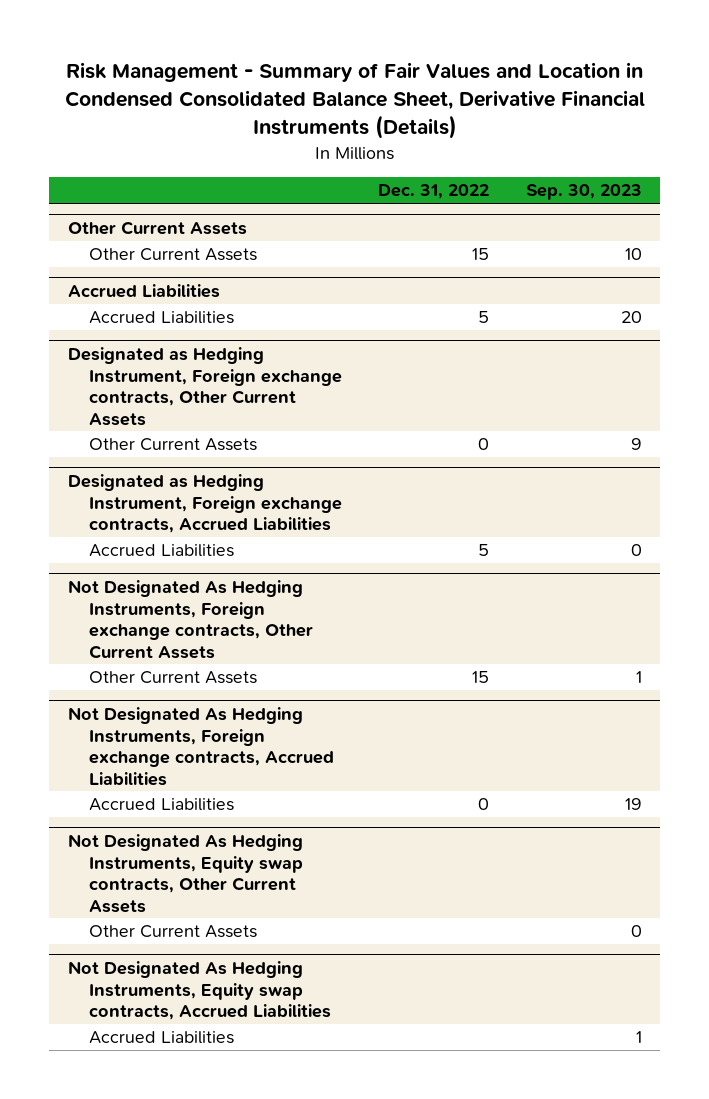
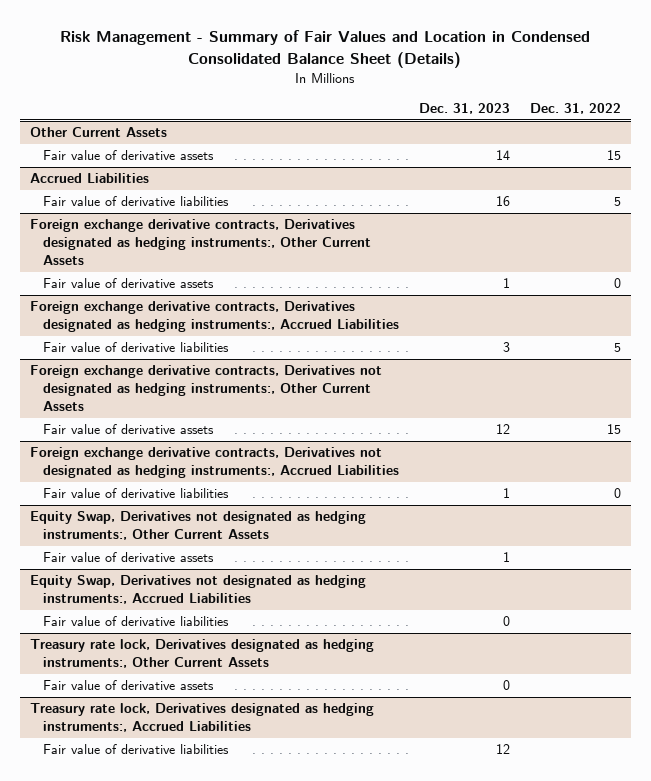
- Risk Management - Summary of Fair Values and Location in Condensed Consolidated Balance Sheet, Derivative Financial Instruments (Details)
+ Risk Management - Summary of Fair Values and Location in Condensed Consolidated Balance Sheet (Details)
- | Dec. 31, 2022 | Sep. 30, 2023
+ | Dec. 31, 2023 | Dec. 31, 2022
@ Other Current Assets
- Other Current Assets | 15 | 10
+ Fair value of derivative assets | 14 | 15
@ Accrued Liabilities
- Accrued Liabilities | 5 | 20
- Designated as Hedging Instrument, Foreign exchange contracts, Other Current Assets
- Other Current Assets | 0 | 9
- Designated as Hedging Instrument, Foreign exchange contracts, Accrued Liabilities
- Accrued Liabilities | 5 | 0
- Not Designated As Hedging Instruments, Foreign exchange contracts, Other Current Assets
- Other Current Assets | 15 | 1
- Not Designated As Hedging Instruments, Foreign exchange contracts, Accrued Liabilities
- Accrued Liabilities | 0 | 19
- Not Designated As Hedging Instruments, Equity swap contracts, Other Current Assets
- Other Current Assets | | 0
- Not Designated As Hedging Instruments, Equity swap contracts, Accrued Liabilities
- Accrued Liabilities | | 1
@ Accrued Liabilities
+ Fair value of derivative liabilities | 16 | 5
+ Foreign exchange derivative contracts, Derivatives designated as hedging instruments:, Other Current Assets
+ Fair value of derivative assets | 1 | 0
+ Foreign exchange derivative contracts, Derivatives designated as hedging instruments:, Accrued Liabilities
+ Fair value of derivative liabilities | 3 | 5
+ Foreign exchange derivative contracts, Derivatives not designated as hedging instruments:, Other Current Assets
+ Fair value of derivative assets | 12 | 15
+ Foreign exchange derivative contracts, Derivatives not designated as hedging instruments:, Accrued Liabilities
+ Fair value of derivative liabilities | 1 | 0
+ Equity Swap, Derivatives not designated as hedging instruments:, Other Current Assets
+ Fair value of derivative assets | 1 |
+ Equity Swap, Derivatives not designated as hedging instruments:, Accrued Liabilities
+ Fair value of derivative liabilities | 0 |
+ Treasury rate lock, Derivatives designated as hedging instruments:, Other Current Assets
+ Fair value of derivative assets | 0 |
+ Treasury rate lock, Derivatives designated as hedging instruments:, Accrued Liabilities
+ Fair value of derivative liabilities | 12 |

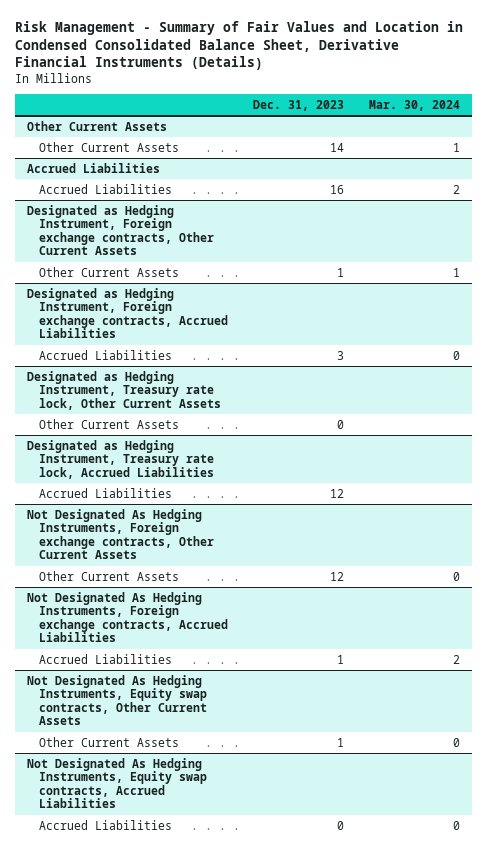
- Risk Management - Summary of Fair Values and Location in Condensed Consolidated Balance Sheet (Details)
+ Risk Management - Summary of Fair Values and Location in Condensed Consolidated Balance Sheet, Derivative Financial Instruments (Details)
- | Dec. 31, 2023 | Dec. 31, 2022
+ | Dec. 31, 2023 | Mar. 30, 2024
@ Other Current Assets
- Fair value of derivative assets | 14 | 15
+ Other Current Assets | 14 | 1
@ Accrued Liabilities
- Fair value of derivative liabilities | 16 | 5
- Foreign exchange derivative contracts, Derivatives designated as hedging instruments:, Other Current Assets
- Fair value of derivative assets | 1 | 0
- Foreign exchange derivative contracts, Derivatives designated as hedging instruments:, Accrued Liabilities
- Fair value of derivative liabilities | 3 | 5
- Foreign exchange derivative contracts, Derivatives not designated as hedging instruments:, Other Current Assets
- Fair value of derivative assets | 12 | 15
- Foreign exchange derivative contracts, Derivatives not designated as hedging instruments:, Accrued Liabilities
- Fair value of derivative liabilities | 1 | 0
- Equity Swap, Derivatives not designated as hedging instruments:, Other Current Assets
- Fair value of derivative assets | 1 |
- Equity Swap, Derivatives not designated as hedging instruments:, Accrued Liabilities
- Fair value of derivative liabilities | 0 |
- Treasury rate lock, Derivatives designated as hedging instruments:, Other Current Assets
- Fair value of derivative assets | 0 |
- Treasury rate lock, Derivatives designated as hedging instruments:, Accrued Liabilities
- Fair value of derivative liabilities | 12 |
@ Accrued Liabilities
+ Accrued Liabilities | 16 | 2
+ Designated as Hedging Instrument, Foreign exchange contracts, Other Current Assets
+ Other Current Assets | 1 | 1
+ Designated as Hedging Instrument, Foreign exchange contracts, Accrued Liabilities
+ Accrued Liabilities | 3 | 0
+ Designated as Hedging Instrument, Treasury rate lock, Other Current Assets
+ Other Current Assets | 0 |
+ Designated as Hedging Instrument, Treasury rate lock, Accrued Liabilities
+ Accrued Liabilities | 12 |
+ Not Designated As Hedging Instruments, Foreign exchange contracts, Other Current Assets
+ Other Current Assets | 12 | 0
+ Not Designated As Hedging Instruments, Foreign exchange contracts, Accrued Liabilities
+ Accrued Liabilities | 1 | 2
+ Not Designated As Hedging Instruments, Equity swap contracts, Other Current Assets
+ Other Current Assets | 1 | 0
+ Not Designated As Hedging Instruments, Equity swap contracts, Accrued Liabilities
+ Accrued Liabilities | 0 | 0

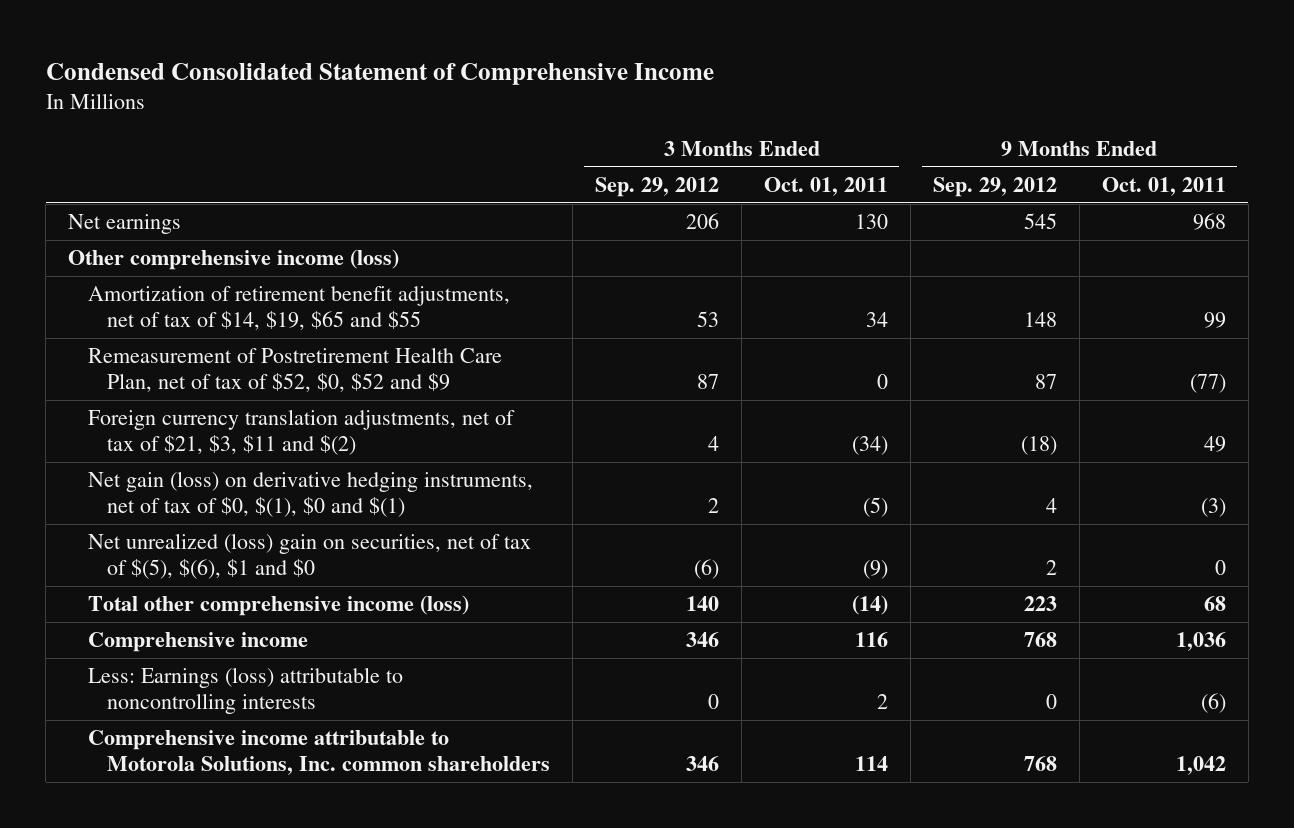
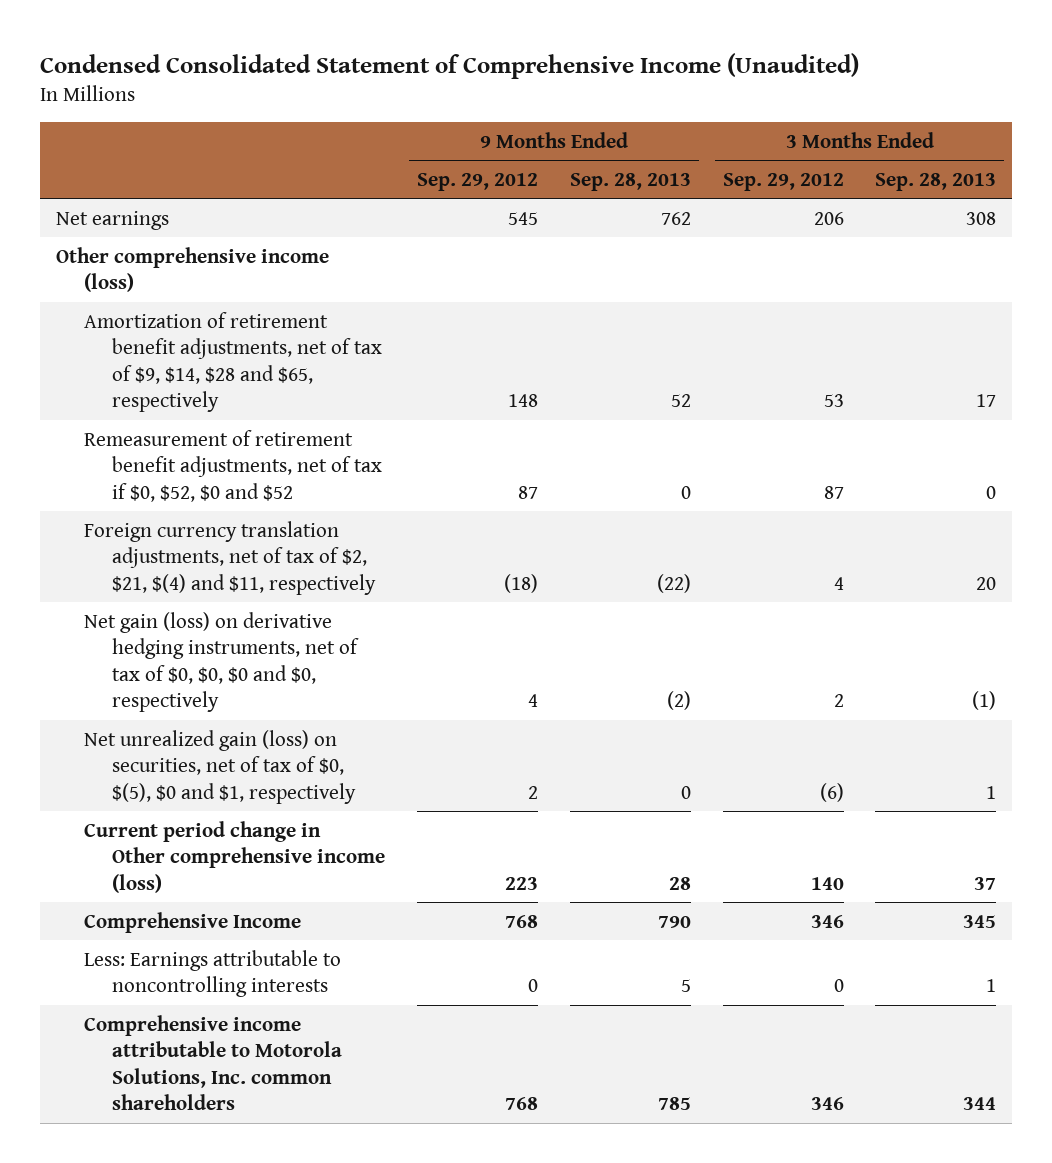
- Condensed Consolidated Statement of Comprehensive Income
+ Condensed Consolidated Statement of Comprehensive Income (Unaudited)
- | 3 Months Ended Sep. 29, 2012 | 3 Months Ended Oct. 01, 2011 | 9 Months Ended Sep. 29, 2012 | 9 Months Ended Oct. 01, 2011
+ | 9 Months Ended Sep. 29, 2012 | 9 Months Ended Sep. 28, 2013 | 3 Months Ended Sep. 29, 2012 | 3 Months Ended Sep. 28, 2013
- Amortization of retirement benefit adjustments, net of tax of $14, $19, $65 and $55 | 53 | 34 | 148 | 99
- Remeasurement of Postretirement Health Care Plan, net of tax of $52, $0, $52 and $9 | 87 | 0 | 87 | (77)
- Foreign currency translation adjustments, net of tax of $21, $3, $11 and $(2) | 4 | (34) | (18) | 49
- Net gain (loss) on derivative hedging instruments, net of tax of $0, $(1), $0 and $(1) | 2 | (5) | 4 | (3)
- Net unrealized (loss) gain on securities, net of tax of $(5), $(6), $1 and $0 | (6) | (9) | 2 | 0
- Total other comprehensive income (loss) | 140 | (14) | 223 | 68
- Comprehensive income | 346 | 116 | 768 | 1,036
- Less: Earnings (loss) attributable to noncontrolling interests | 0 | 2 | 0 | (6)
+ Amortization of retirement benefit adjustments, net of tax of $9, $14, $28 and $65, respectively | 148 | 52 | 53 | 17
+ Remeasurement of retirement benefit adjustments, net of tax if $0, $52, $0 and $52 | 87 | 0 | 87 | 0
+ Foreign currency translation adjustments, net of tax of $2, $21, $(4) and $11, respectively | (18) | (22) | 4 | 20
+ Net gain (loss) on derivative hedging instruments, net of tax of $0, $0, $0 and $0, respectively | 4 | (2) | 2 | (1)
+ Net unrealized gain (loss) on securities, net of tax of $0, $(5), $0 and $1, respectively | 2 | 0 | (6) | 1
+ Current period change in Other comprehensive income (loss) | 223 | 28 | 140 | 37
+ Comprehensive Income | 768 | 790 | 346 | 345
+ Less: Earnings attributable to noncontrolling interests | 0 | 5 | 0 | 1

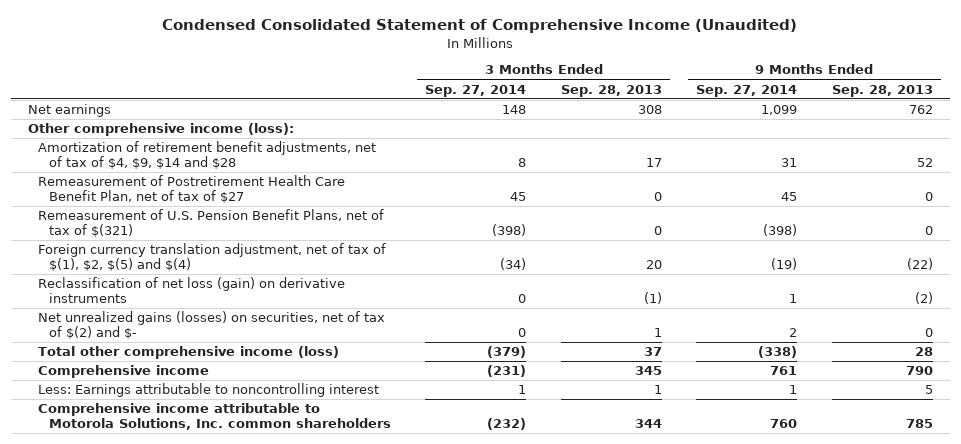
- | 9 Months Ended Sep. 29, 2012 | 9 Months Ended Sep. 28, 2013 | 3 Months Ended Sep. 29, 2012 | 3 Months Ended Sep. 28, 2013
+ | 3 Months Ended Sep. 27, 2014 | 3 Months Ended Sep. 28, 2013 | 9 Months Ended Sep. 27, 2014 | 9 Months Ended Sep. 28, 2013
- Other comprehensive income (loss)
- Amortization of retirement benefit adjustments, net of tax of $9, $14, $28 and $65, respectively | 148 | 52 | 53 | 17
- Remeasurement of retirement benefit adjustments, net of tax if $0, $52, $0 and $52 | 87 | 0 | 87 | 0
- Foreign currency translation adjustments, net of tax of $2, $21, $(4) and $11, respectively | (18) | (22) | 4 | 20
- Net gain (loss) on derivative hedging instruments, net of tax of $0, $0, $0 and $0, respectively | 4 | (2) | 2 | (1)
- Net unrealized gain (loss) on securities, net of tax of $0, $(5), $0 and $1, respectively | 2 | 0 | (6) | 1
- Current period change in Other comprehensive income (loss) | 223 | 28 | 140 | 37
- Comprehensive Income | 768 | 790 | 346 | 345
- Less: Earnings attributable to noncontrolling interests | 0 | 5 | 0 | 1
+ Other comprehensive income (loss):
+ Amortization of retirement benefit adjustments, net of tax of $4, $9, $14 and $28 | 8 | 17 | 31 | 52
+ Remeasurement of Postretirement Health Care Benefit Plan, net of tax of $27 | 45 | 0 | 45 | 0
+ Remeasurement of U.S. Pension Benefit Plans, net of tax of $(321) | (398) | 0 | (398) | 0
+ Foreign currency translation adjustment, net of tax of $(1), $2, $(5) and $(4) | (34) | 20 | (19) | (22)
+ Reclassification of net loss (gain) on derivative instruments | 0 | (1) | 1 | (2)
+ Net unrealized gains (losses) on securities, net of tax of $(2) and $- | 0 | 1 | 2 | 0
+ Total other comprehensive income (loss) | (379) | 37 | (338) | 28
+ Comprehensive income | (231) | 345 | 761 | 790
+ Less: Earnings attributable to noncontrolling interest | 1 | 1 | 1 | 5

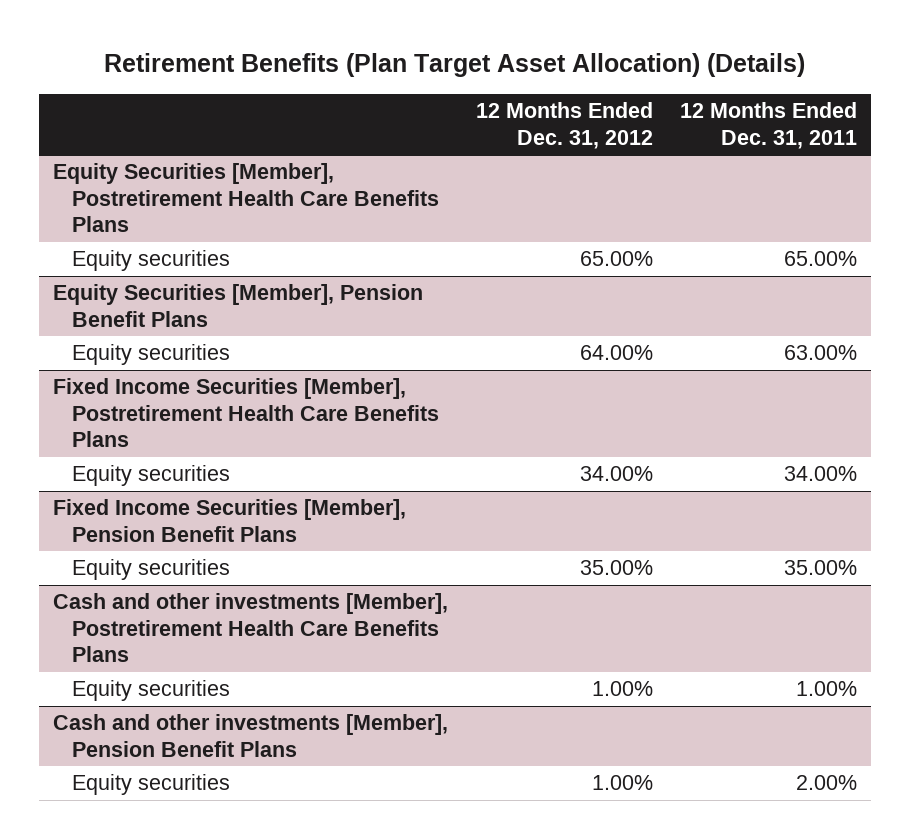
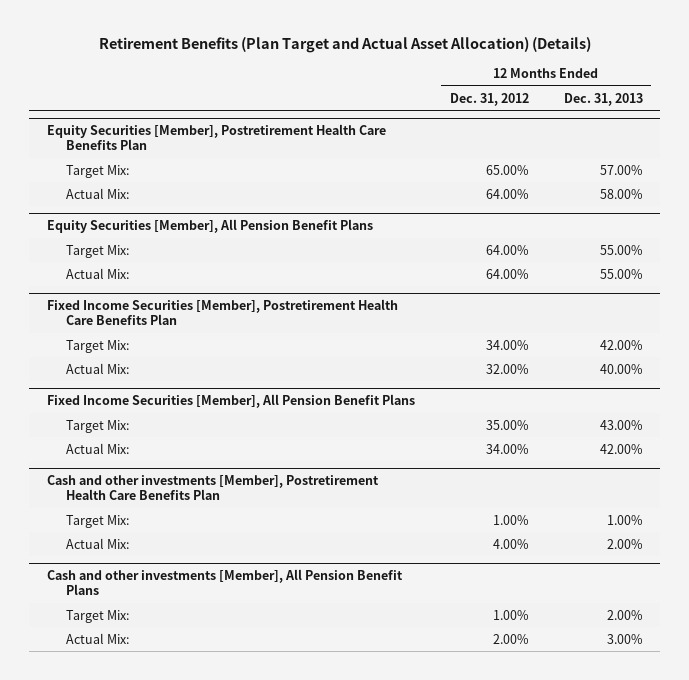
- Retirement Benefits (Plan Target Asset Allocation) (Details)
+ Retirement Benefits (Plan Target and Actual Asset Allocation) (Details)
- | 12 Months Ended Dec. 31, 2012 | 12 Months Ended Dec. 31, 2011
+ | 12 Months Ended Dec. 31, 2012 | 12 Months Ended Dec. 31, 2013
- Equity Securities [Member], Postretirement Health Care Benefits Plans
- Equity securities | 65.00% | 65.00%
- Equity Securities [Member], Pension Benefit Plans
- Equity securities | 64.00% | 63.00%
- Fixed Income Securities [Member], Postretirement Health Care Benefits Plans
- Equity securities | 34.00% | 34.00%
- Fixed Income Securities [Member], Pension Benefit Plans
- Equity securities | 35.00% | 35.00%
- Cash and other investments [Member], Postretirement Health Care Benefits Plans
- Equity securities | 1.00% | 1.00%
- Cash and other investments [Member], Pension Benefit Plans
- Equity securities | 1.00% | 2.00%
+ Equity Securities [Member], Postretirement Health Care Benefits Plan
+ Target Mix: | 65.00% | 57.00%
+ Actual Mix: | 64.00% | 58.00%
+ Equity Securities [Member], All Pension Benefit Plans
+ Target Mix: | 64.00% | 55.00%
+ Actual Mix: | 64.00% | 55.00%
+ Fixed Income Securities [Member], Postretirement Health Care Benefits Plan
+ Target Mix: | 34.00% | 42.00%
+ Actual Mix: | 32.00% | 40.00%
+ Fixed Income Securities [Member], All Pension Benefit Plans
+ Target Mix: | 35.00% | 43.00%
+ Actual Mix: | 34.00% | 42.00%
+ Cash and other investments [Member], Postretirement Health Care Benefits Plan
+ Target Mix: | 1.00% | 1.00%
+ Actual Mix: | 4.00% | 2.00%
+ Cash and other investments [Member], All Pension Benefit Plans
+ Target Mix: | 1.00% | 2.00%
+ Actual Mix: | 2.00% | 3.00%

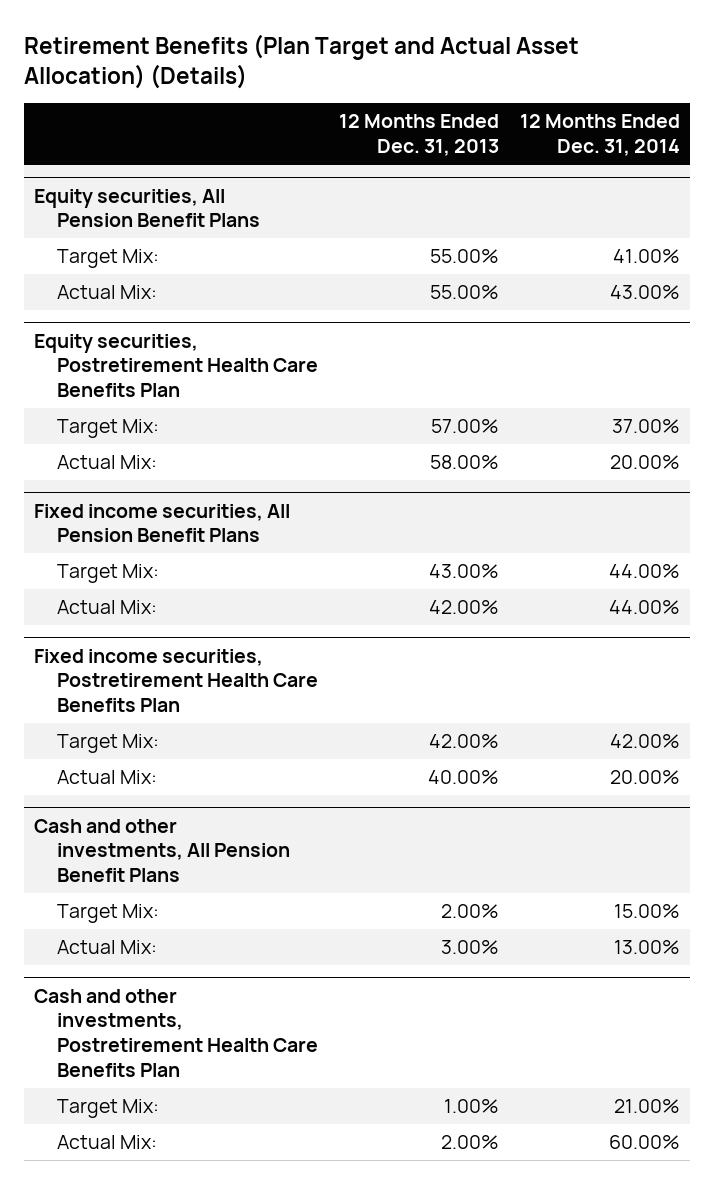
- | 12 Months Ended Dec. 31, 2012 | 12 Months Ended Dec. 31, 2013
+ | 12 Months Ended Dec. 31, 2013 | 12 Months Ended Dec. 31, 2014
- Equity Securities [Member], Postretirement Health Care Benefits Plan
- Target Mix: | 65.00% | 57.00%
- Actual Mix: | 64.00% | 58.00%
- Equity Securities [Member], All Pension Benefit Plans
+ Equity securities, All Pension Benefit Plans
- Fixed Income Securities [Member], Postretirement Health Care Benefits Plan
- Target Mix: | 34.00% | 42.00%
- Actual Mix: | 32.00% | 40.00%
- Fixed Income Securities [Member], All Pension Benefit Plans
+ Equity securities, Postretirement Health Care Benefits Plan
+ Target Mix: | 57.00% | 37.00%
+ Actual Mix: | 58.00% | 20.00%
+ Fixed income securities, All Pension Benefit Plans
- Cash and other investments [Member], Postretirement Health Care Benefits Plan
- Target Mix: | 1.00% | 1.00%
- Actual Mix: | 4.00% | 2.00%
- Cash and other investments [Member], All Pension Benefit Plans
+ Fixed income securities, Postretirement Health Care Benefits Plan
+ Target Mix: | 42.00% | 42.00%
+ Actual Mix: | 40.00% | 20.00%
+ Cash and other investments, All Pension Benefit Plans
+ Cash and other investments, Postretirement Health Care Benefits Plan
+ Target Mix: | 1.00% | 21.00%
+ Actual Mix: | 2.00% | 60.00%

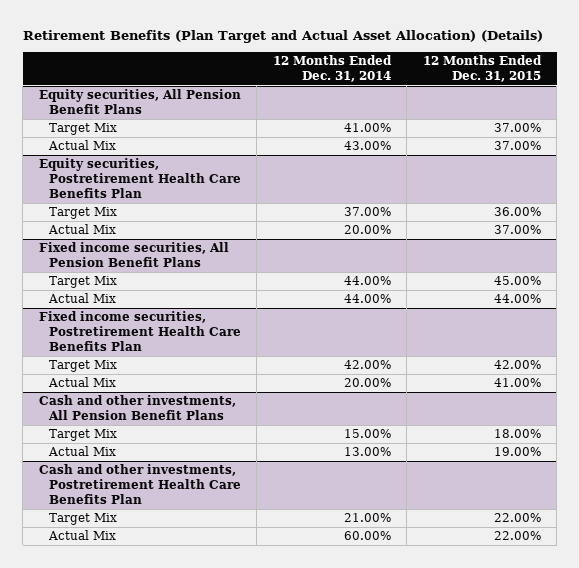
- | 12 Months Ended Dec. 31, 2013 | 12 Months Ended Dec. 31, 2014
+ | 12 Months Ended Dec. 31, 2014 | 12 Months Ended Dec. 31, 2015
@ Equity securities, All Pension Benefit Plans
- Target Mix: | 55.00% | 41.00%
- Actual Mix: | 55.00% | 43.00%
+ Target Mix | 41.00% | 37.00%
+ Actual Mix | 43.00% | 37.00%
@ Equity securities, Postretirement Health Care Benefits Plan
- Target Mix: | 57.00% | 37.00%
- Actual Mix: | 58.00% | 20.00%
+ Target Mix | 37.00% | 36.00%
+ Actual Mix | 20.00% | 37.00%
@ Fixed income securities, All Pension Benefit Plans
- Target Mix: | 43.00% | 44.00%
- Actual Mix: | 42.00% | 44.00%
+ Target Mix | 44.00% | 45.00%
+ Actual Mix | 44.00% | 44.00%
@ Fixed income securities, Postretirement Health Care Benefits Plan
- Target Mix: | 42.00% | 42.00%
- Actual Mix: | 40.00% | 20.00%
+ Target Mix | 42.00% | 42.00%
+ Actual Mix | 20.00% | 41.00%
@ Cash and other investments, All Pension Benefit Plans
- Target Mix: | 2.00% | 15.00%
- Actual Mix: | 3.00% | 13.00%
+ Target Mix | 15.00% | 18.00%
+ Actual Mix | 13.00% | 19.00%
@ Cash and other investments, Postretirement Health Care Benefits Plan
- Target Mix: | 1.00% | 21.00%
- Actual Mix: | 2.00% | 60.00%
+ Target Mix | 21.00% | 22.00%
+ Actual Mix | 60.00% | 22.00%

